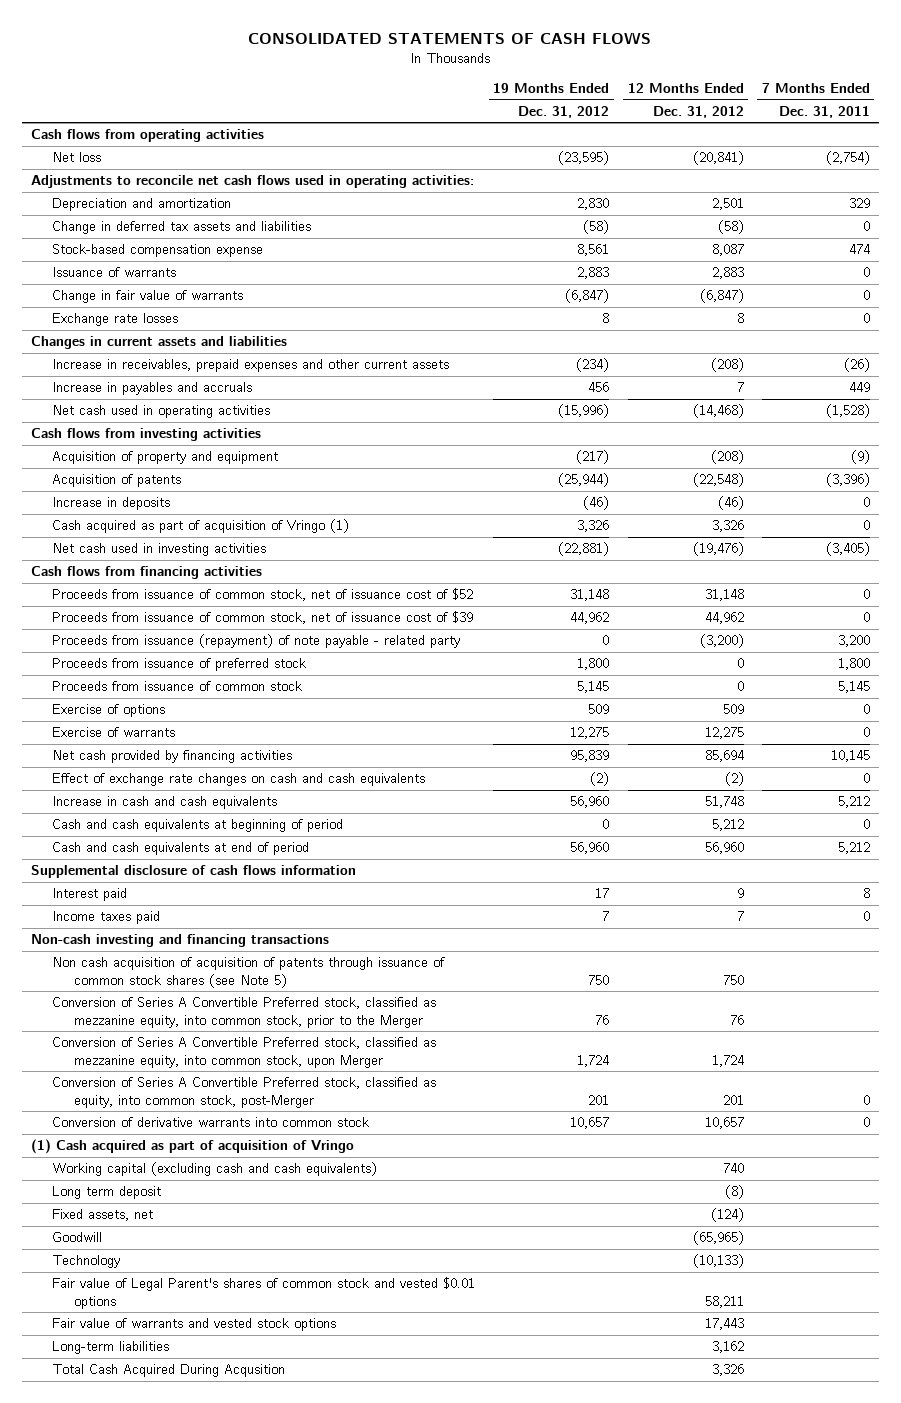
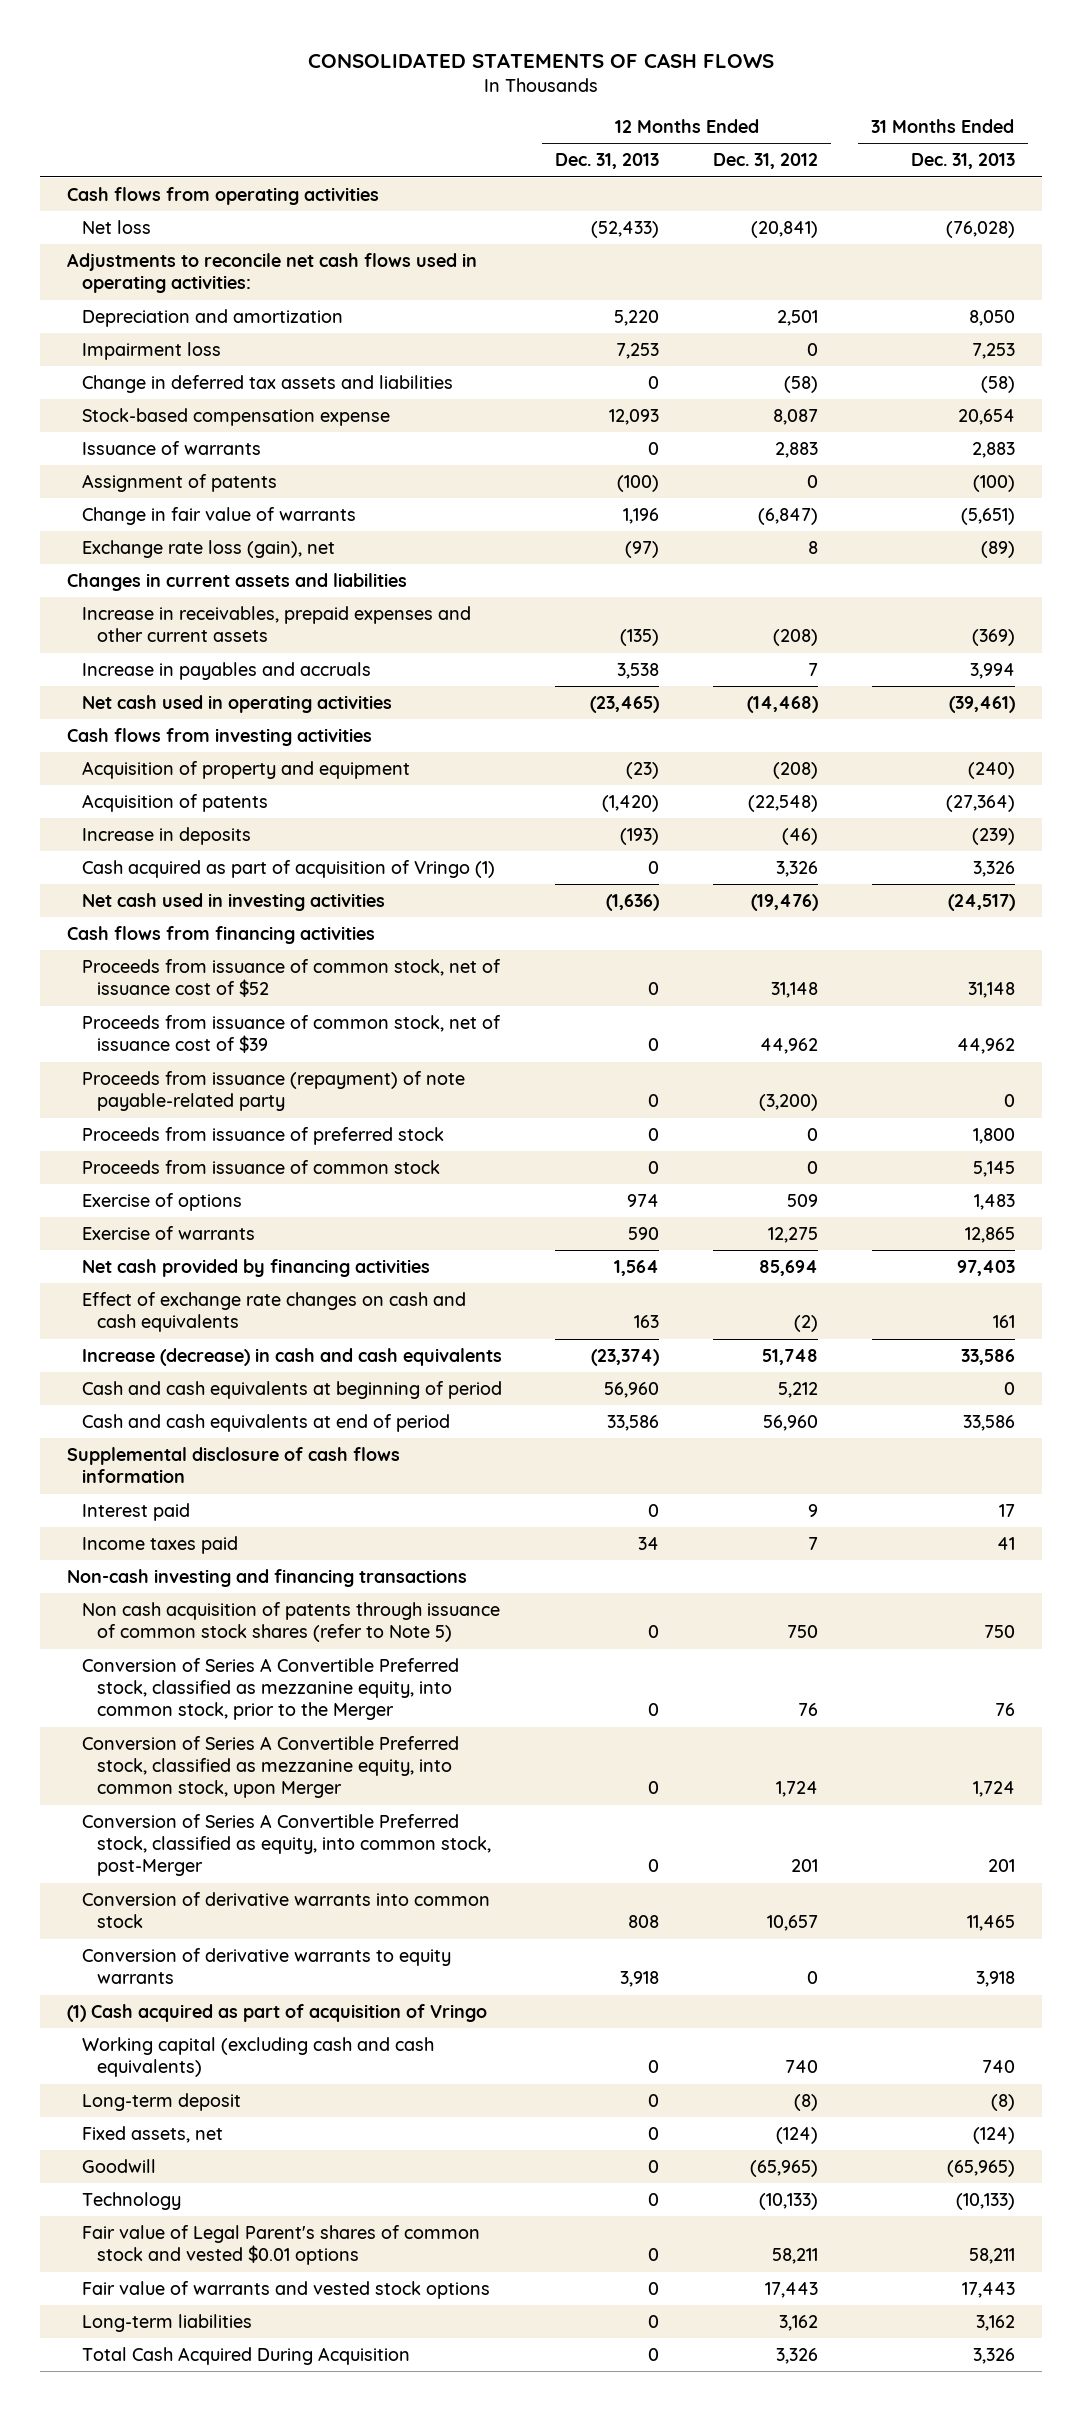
- | 19 Months Ended Dec. 31, 2012 | 12 Months Ended Dec. 31, 2012 | 7 Months Ended Dec. 31, 2011
+ | 12 Months Ended Dec. 31, 2013 | 12 Months Ended Dec. 31, 2012 | 31 Months Ended Dec. 31, 2013
+ Impairment loss | 7,253 | 0 | 7,253
+ Assignment of patents | (100) | 0 | (100)
- Exchange rate losses | 8 | 8 | 0
+ Exchange rate loss (gain), net | (97) | 8 | (89)
- Proceeds from issuance (repayment) of note payable - related party | 0 | (3,200) | 3,200
+ Proceeds from issuance (repayment) of note payable-related party | 0 | (3,200) | 0
- Increase in cash and cash equivalents | 56,960 | 51,748 | 5,212
+ Increase (decrease) in cash and cash equivalents | (23,374) | 51,748 | 33,586
- Non cash acquisition of acquisition of patents through issuance of common stock shares (see Note 5) | 750 | 750 |
+ Non cash acquisition of patents through issuance of common stock shares (refer to Note 5) | 0 | 750 | 750
+ Conversion of derivative warrants to equity warrants | 3,918 | 0 | 3,918
- Long term deposit | | (8) |
+ Long-term deposit | 0 | (8) | (8)
- Total Cash Acquired During Acqusition | | 3,326 |
+ Total Cash Acquired During Acquisition | 0 | 3,326 | 3,326

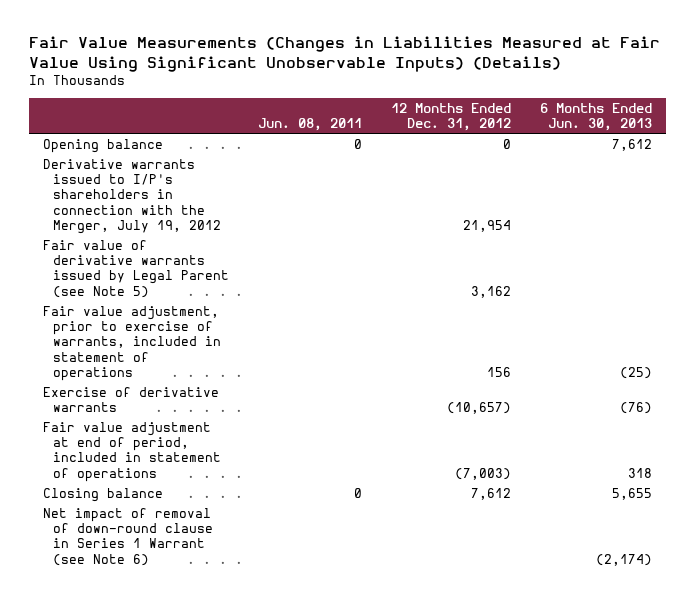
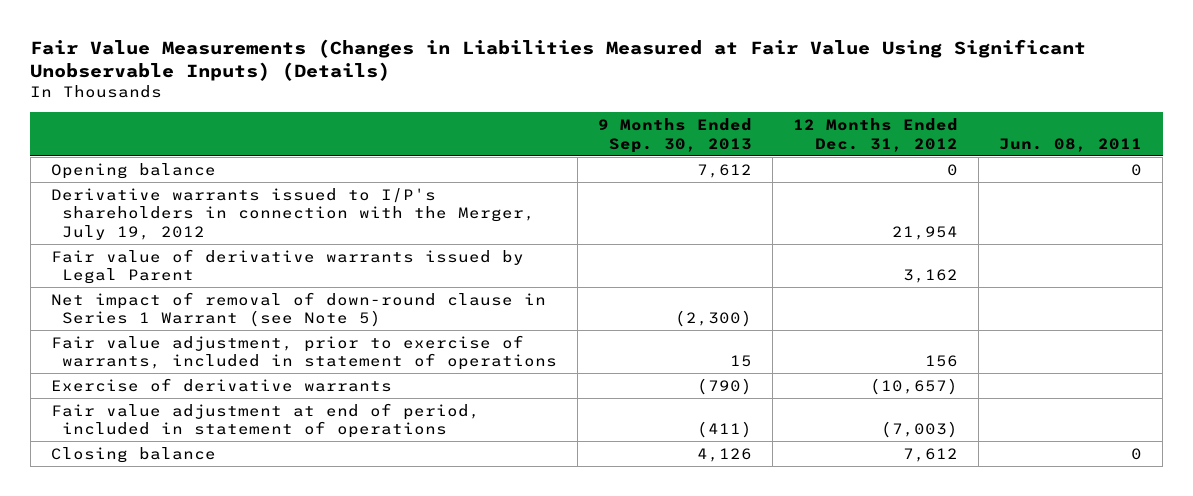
- | Jun. 08, 2011 | 12 Months Ended Dec. 31, 2012 | 6 Months Ended Jun. 30, 2013
+ | 9 Months Ended Sep. 30, 2013 | 12 Months Ended Dec. 31, 2012 | Jun. 08, 2011
- Fair value of derivative warrants issued by Legal Parent (see Note 5) | | 3,162 |
+ Fair value of derivative warrants issued by Legal Parent | | 3,162 |
+ Net impact of removal of down-round clause in Series 1 Warrant (see Note 5) | (2,300) | |
- Net impact of removal of down-round clause in Series 1 Warrant (see Note 6) | | | (2,174)

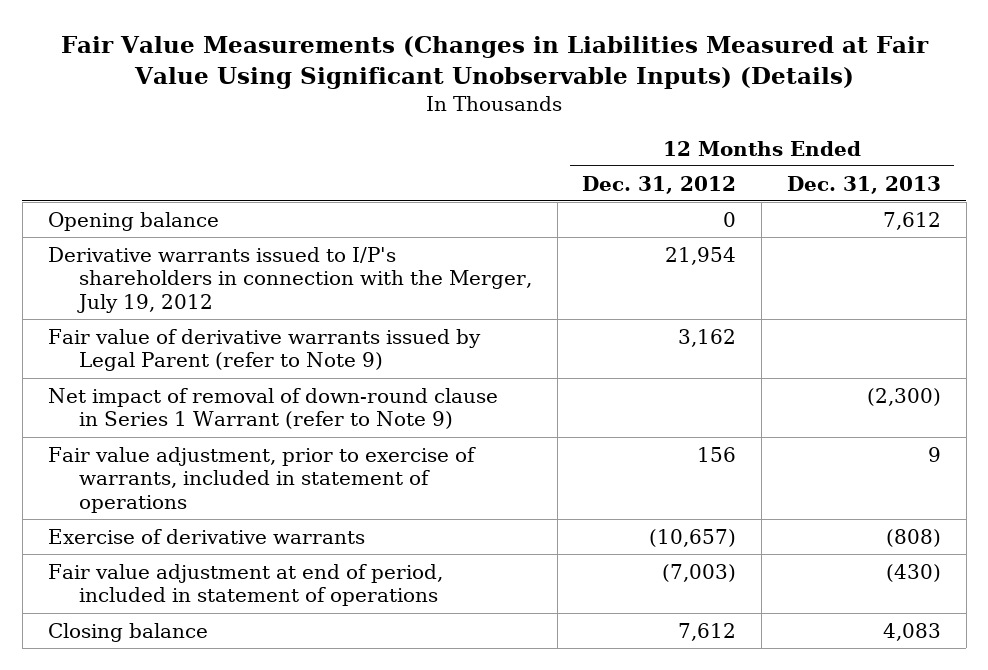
- | 9 Months Ended Sep. 30, 2013 | 12 Months Ended Dec. 31, 2012 | Jun. 08, 2011
+ | 12 Months Ended Dec. 31, 2012 | 12 Months Ended Dec. 31, 2013
- Fair value of derivative warrants issued by Legal Parent | | 3,162 |
- Net impact of removal of down-round clause in Series 1 Warrant (see Note 5) | (2,300) | |
+ Fair value of derivative warrants issued by Legal Parent (refer to Note 9) | 3,162 |
+ Net impact of removal of down-round clause in Series 1 Warrant (refer to Note 9) | | (2,300)

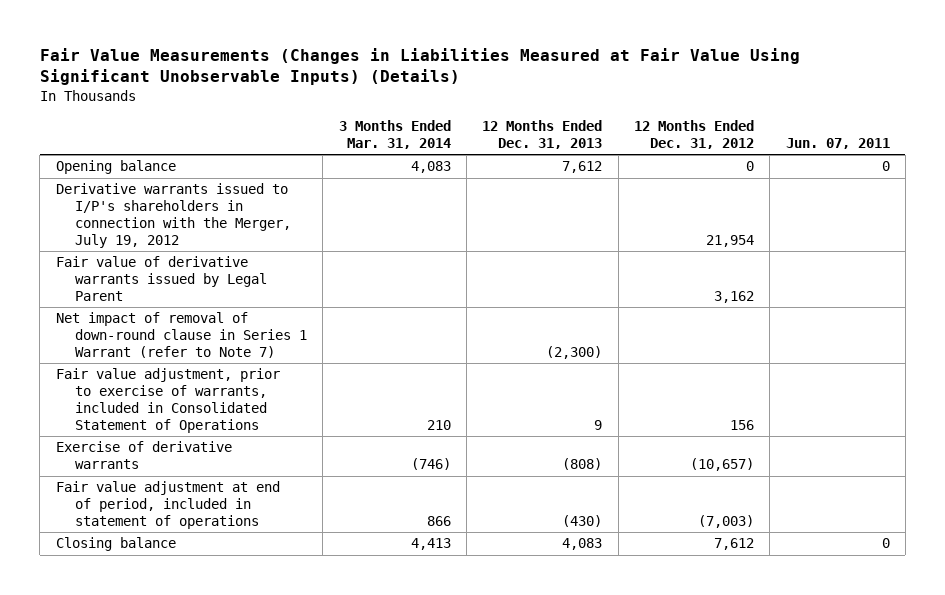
- | 12 Months Ended Dec. 31, 2012 | 12 Months Ended Dec. 31, 2013
+ | 3 Months Ended Mar. 31, 2014 | 12 Months Ended Dec. 31, 2013 | 12 Months Ended Dec. 31, 2012 | Jun. 07, 2011
- Fair value of derivative warrants issued by Legal Parent (refer to Note 9) | 3,162 |
- Net impact of removal of down-round clause in Series 1 Warrant (refer to Note 9) | | (2,300)
- Fair value adjustment, prior to exercise of warrants, included in statement of operations | 156 | 9
+ Fair value of derivative warrants issued by Legal Parent | | | 3,162 |
+ Net impact of removal of down-round clause in Series 1 Warrant (refer to Note 7) | | (2,300) | |
+ Fair value adjustment, prior to exercise of warrants, included in Consolidated Statement of Operations | 210 | 9 | 156 |

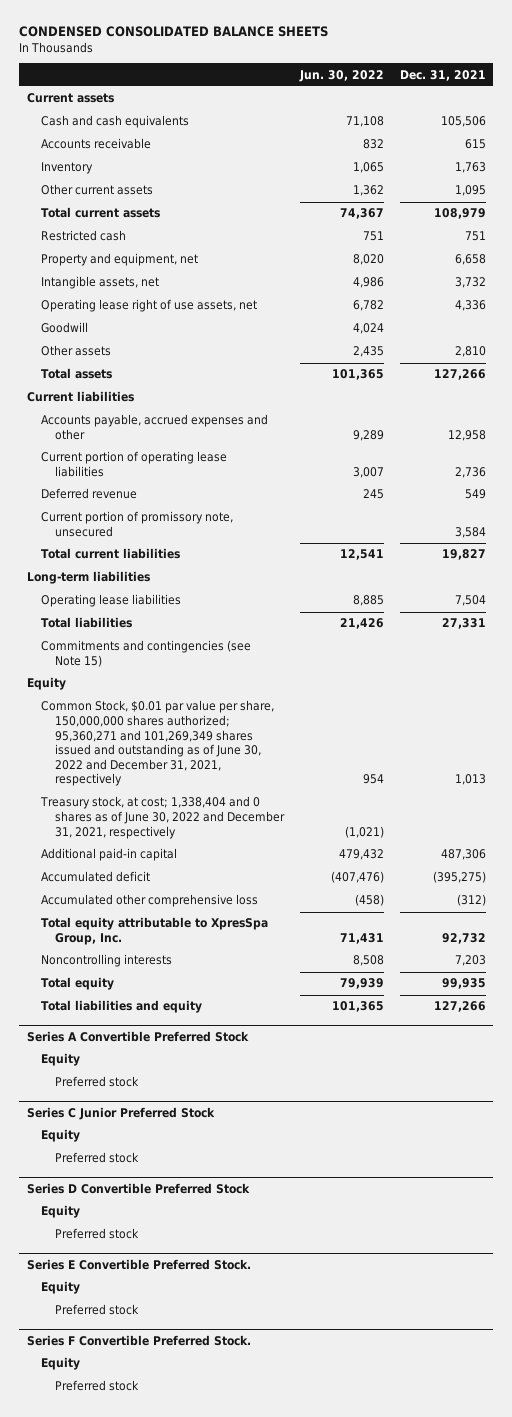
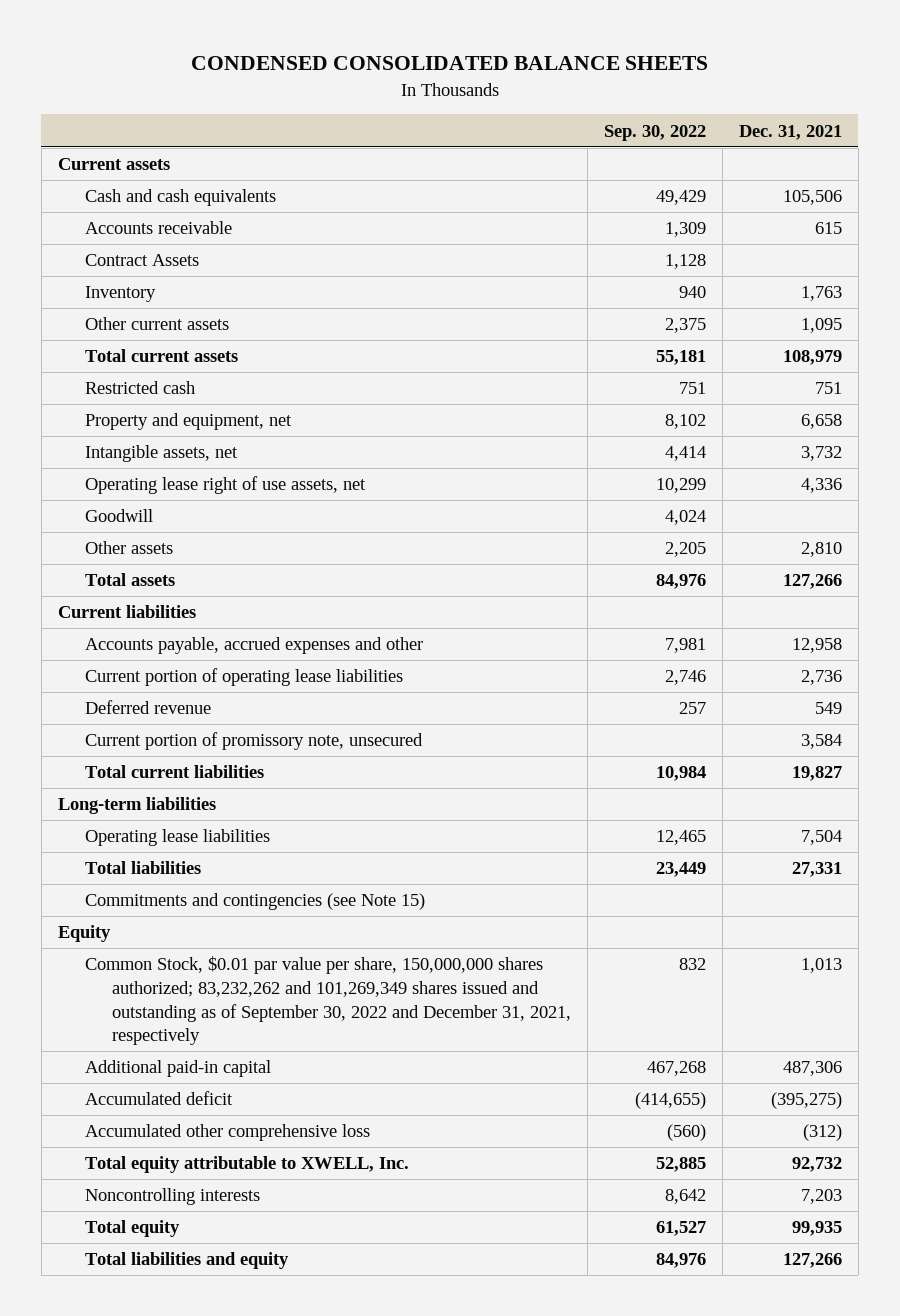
- | Jun. 30, 2022 | Dec. 31, 2021
+ | Sep. 30, 2022 | Dec. 31, 2021
+ Contract Assets | 1,128 |
- Common Stock, $0.01 par value per share, 150,000,000 shares authorized; 95,360,271 and 101,269,349 shares issued and outstanding as of June 30, 2022 and December 31, 2021, respectively | 954 | 1,013
- Treasury stock, at cost; 1,338,404 and 0 shares as of June 30, 2022 and December 31, 2021, respectively | (1,021) |
+ Common Stock, $0.01 par value per share, 150,000,000 shares authorized; 83,232,262 and 101,269,349 shares issued and outstanding as of September 30, 2022 and December 31, 2021, respectively | 832 | 1,013
- Total equity attributable to XpresSpa Group, Inc. | 71,431 | 92,732
+ Total equity attributable to XWELL, Inc. | 52,885 | 92,732
- Series A Convertible Preferred Stock
- Equity
- Preferred stock
- Series C Junior Preferred Stock
- Equity
- Preferred stock
- Series D Convertible Preferred Stock
- Equity
- Preferred stock
- Series E Convertible Preferred Stock.
- Equity
- Preferred stock
- Series F Convertible Preferred Stock.
- Equity
- Preferred stock

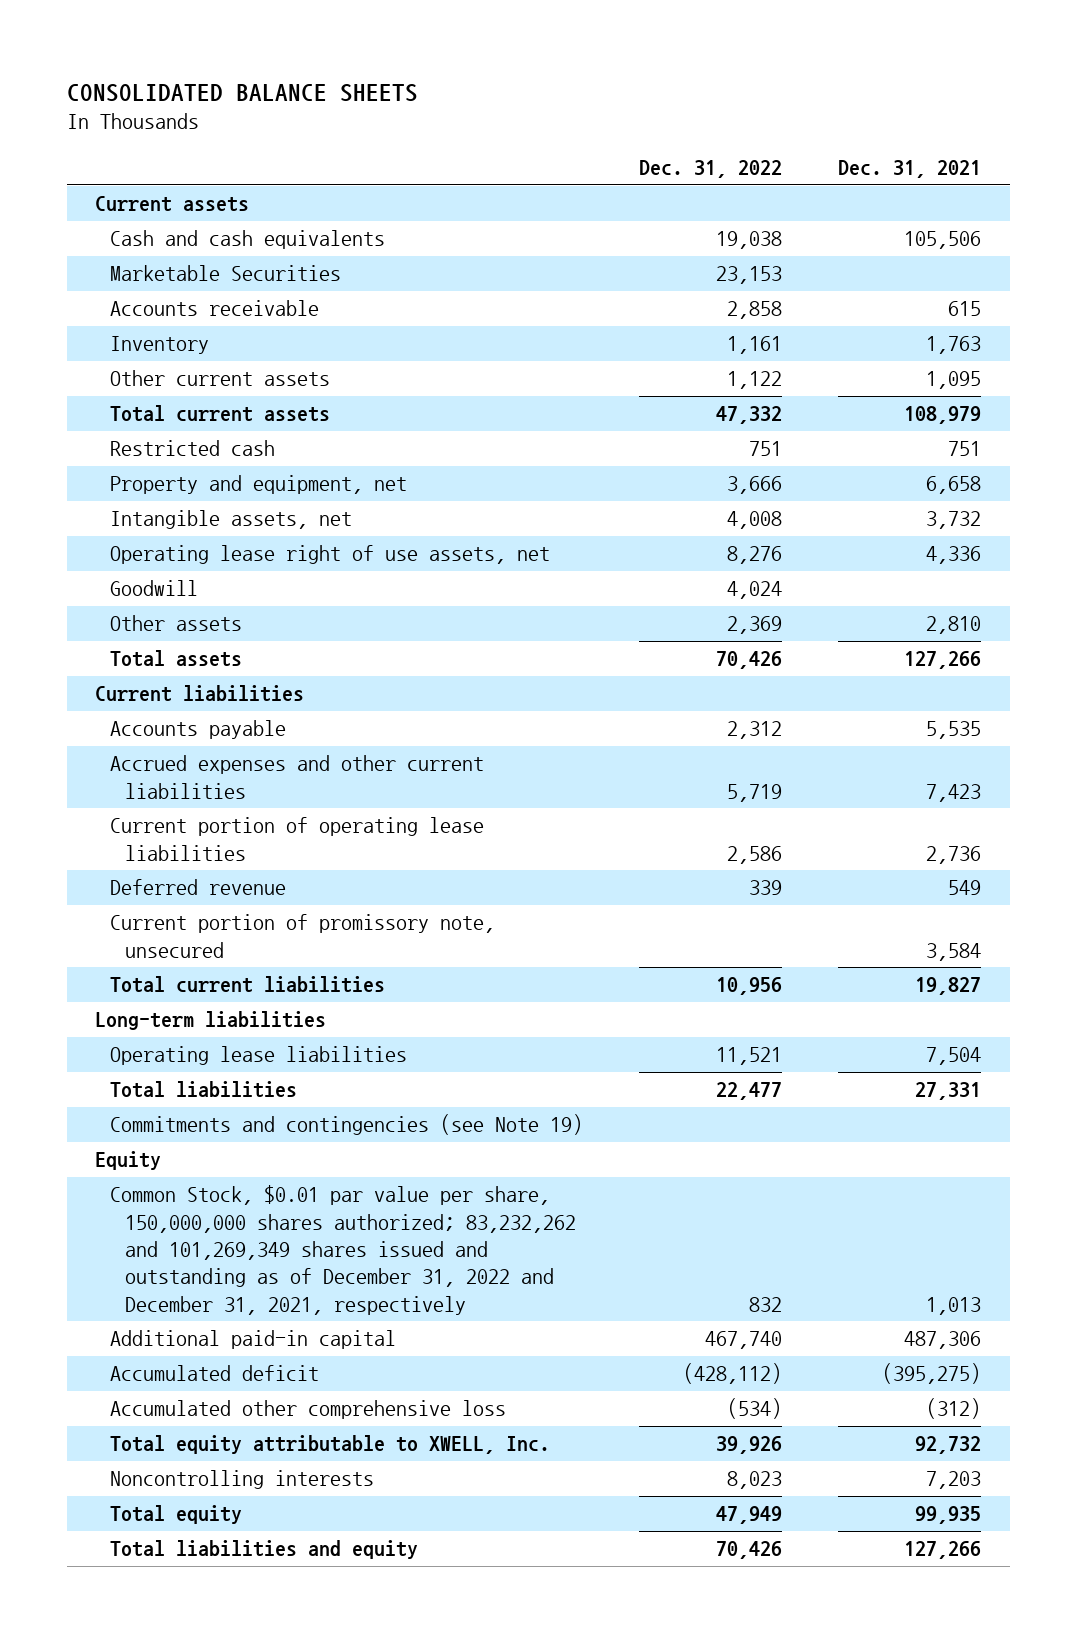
- CONDENSED CONSOLIDATED BALANCE SHEETS
+ CONSOLIDATED BALANCE SHEETS
- | Sep. 30, 2022 | Dec. 31, 2021
+ | Dec. 31, 2022 | Dec. 31, 2021
+ Marketable Securities | 23,153 |
- Contract Assets | 1,128 |
- Accounts payable, accrued expenses and other | 7,981 | 12,958
+ Accounts payable | 2,312 | 5,535
+ Accrued expenses and other current liabilities | 5,719 | 7,423
- Commitments and contingencies (see Note 15)
+ Commitments and contingencies (see Note 19)
- Common Stock, $0.01 par value per share, 150,000,000 shares authorized; 83,232,262 and 101,269,349 shares issued and outstanding as of September 30, 2022 and December 31, 2021, respectively | 832 | 1,013
+ Common Stock, $0.01 par value per share, 150,000,000 shares authorized; 83,232,262 and 101,269,349 shares issued and outstanding as of December 31, 2022 and December 31, 2021, respectively | 832 | 1,013

